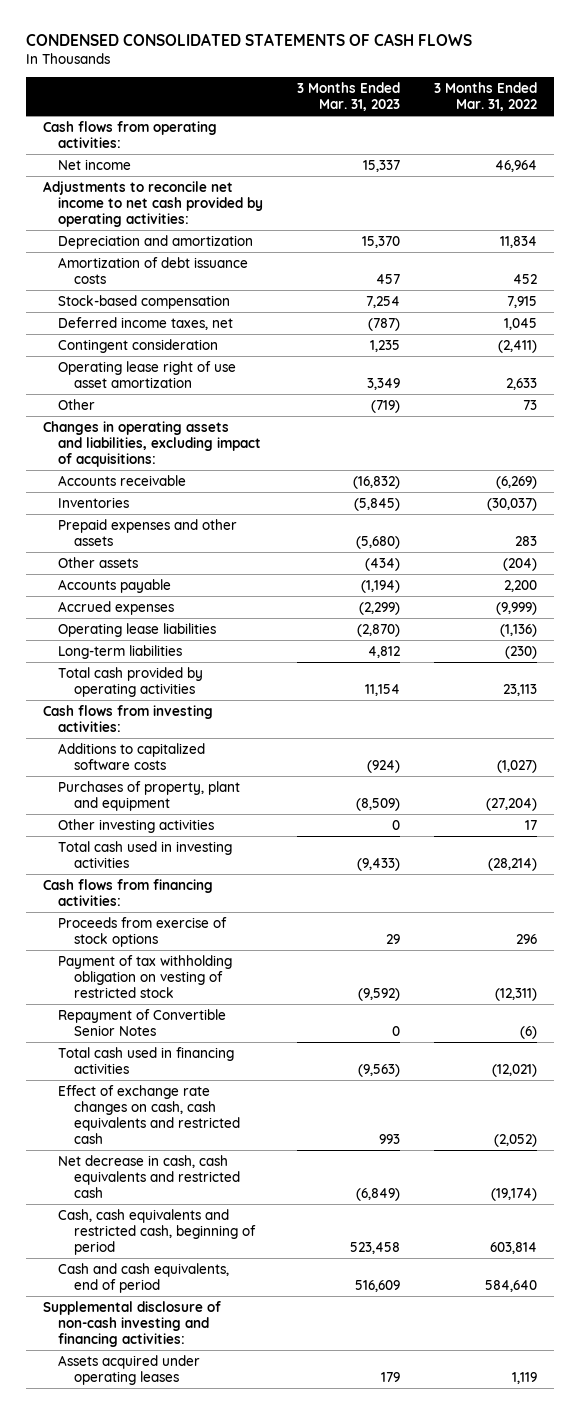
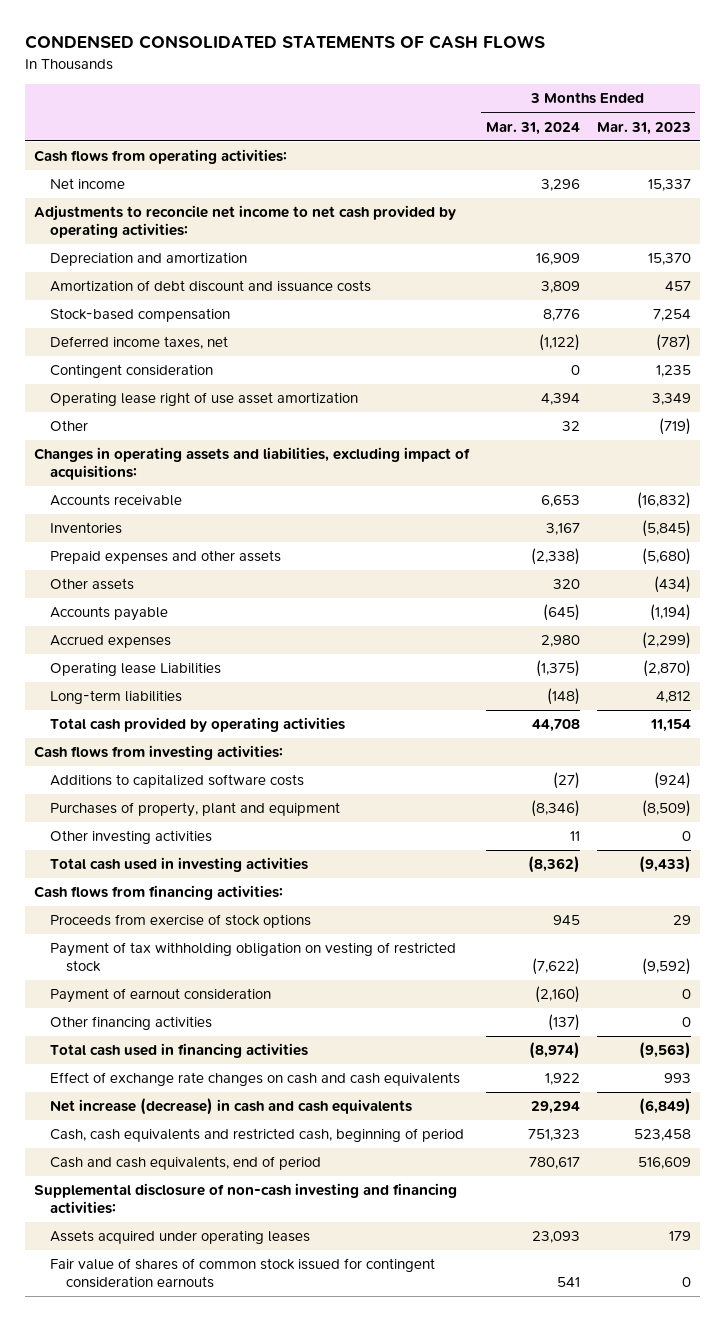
- | 3 Months Ended Mar. 31, 2023 | 3 Months Ended Mar. 31, 2022
+ | 3 Months Ended Mar. 31, 2024 | 3 Months Ended Mar. 31, 2023
- Amortization of debt issuance costs | 457 | 452
+ Amortization of debt discount and issuance costs | 3,809 | 457
- Operating lease liabilities | (2,870) | (1,136)
+ Operating lease Liabilities | (1,375) | (2,870)
- Repayment of Convertible Senior Notes | 0 | (6)
+ Payment of earnout consideration | (2,160) | 0
+ Other financing activities | (137) | 0
- Effect of exchange rate changes on cash, cash equivalents and restricted cash | 993 | (2,052)
- Net decrease in cash, cash equivalents and restricted cash | (6,849) | (19,174)
+ Effect of exchange rate changes on cash and cash equivalents | 1,922 | 993
+ Net increase (decrease) in cash and cash equivalents | 29,294 | (6,849)
+ Fair value of shares of common stock issued for contingent consideration earnouts | 541 | 0

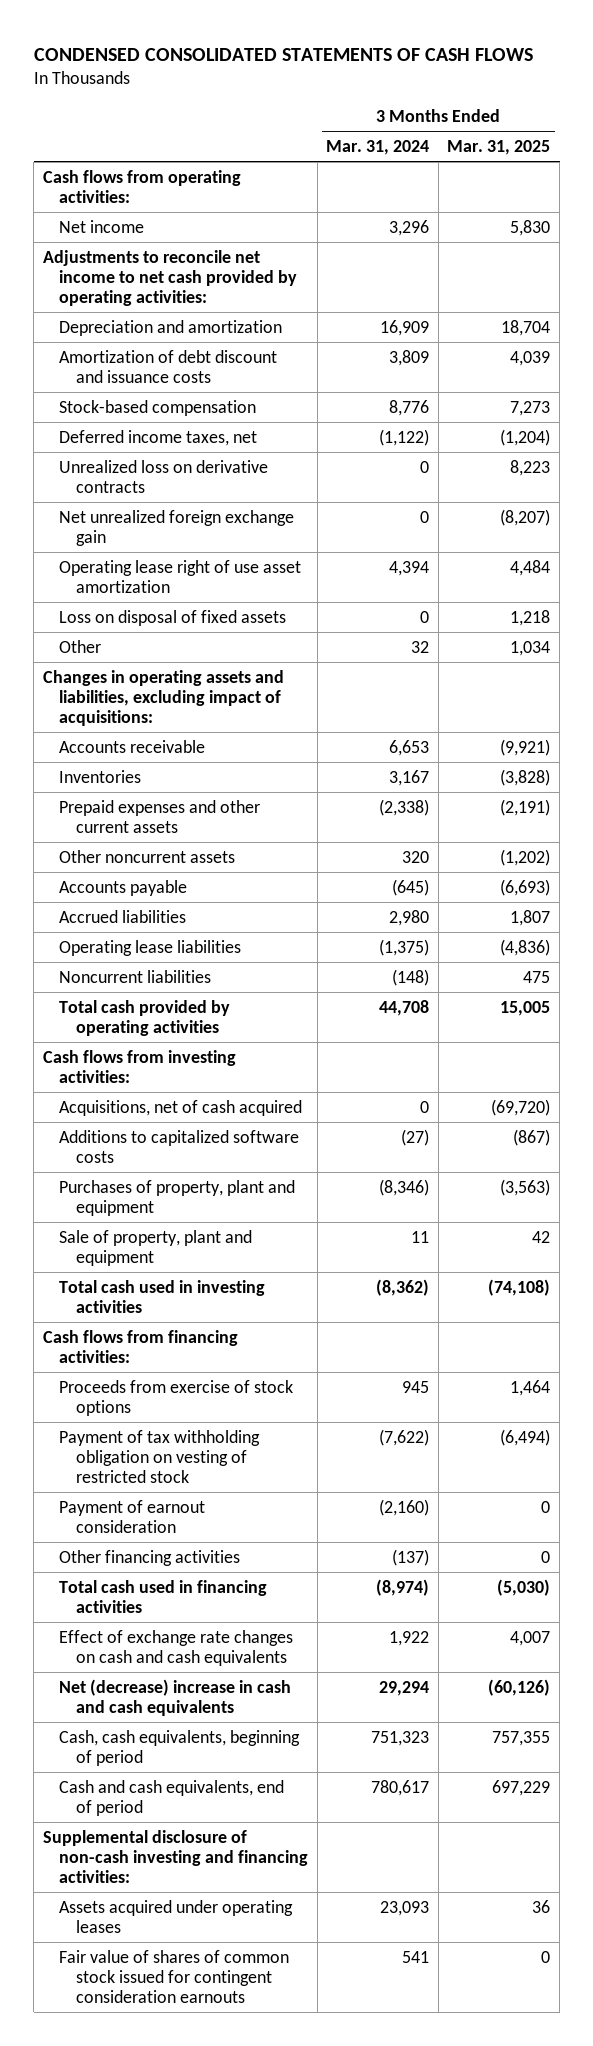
- | 3 Months Ended Mar. 31, 2024 | 3 Months Ended Mar. 31, 2023
+ | 3 Months Ended Mar. 31, 2024 | 3 Months Ended Mar. 31, 2025
- Contingent consideration | 0 | 1,235
+ Unrealized loss on derivative contracts | 0 | 8,223
+ Net unrealized foreign exchange gain | 0 | (8,207)
+ Loss on disposal of fixed assets | 0 | 1,218
- Prepaid expenses and other assets | (2,338) | (5,680)
- Other assets | 320 | (434)
+ Prepaid expenses and other current assets | (2,338) | (2,191)
+ Other noncurrent assets | 320 | (1,202)
- Accrued expenses | 2,980 | (2,299)
- Operating lease Liabilities | (1,375) | (2,870)
- Long-term liabilities | (148) | 4,812
+ Accrued liabilities | 2,980 | 1,807
+ Operating lease liabilities | (1,375) | (4,836)
+ Noncurrent liabilities | (148) | 475
+ Acquisitions, net of cash acquired | 0 | (69,720)
- Other investing activities | 11 | 0
+ Sale of property, plant and equipment | 11 | 42
- Net increase (decrease) in cash and cash equivalents | 29,294 | (6,849)
- Cash, cash equivalents and restricted cash, beginning of period | 751,323 | 523,458
+ Net (decrease) increase in cash and cash equivalents | 29,294 | (60,126)
+ Cash, cash equivalents, beginning of period | 751,323 | 757,355

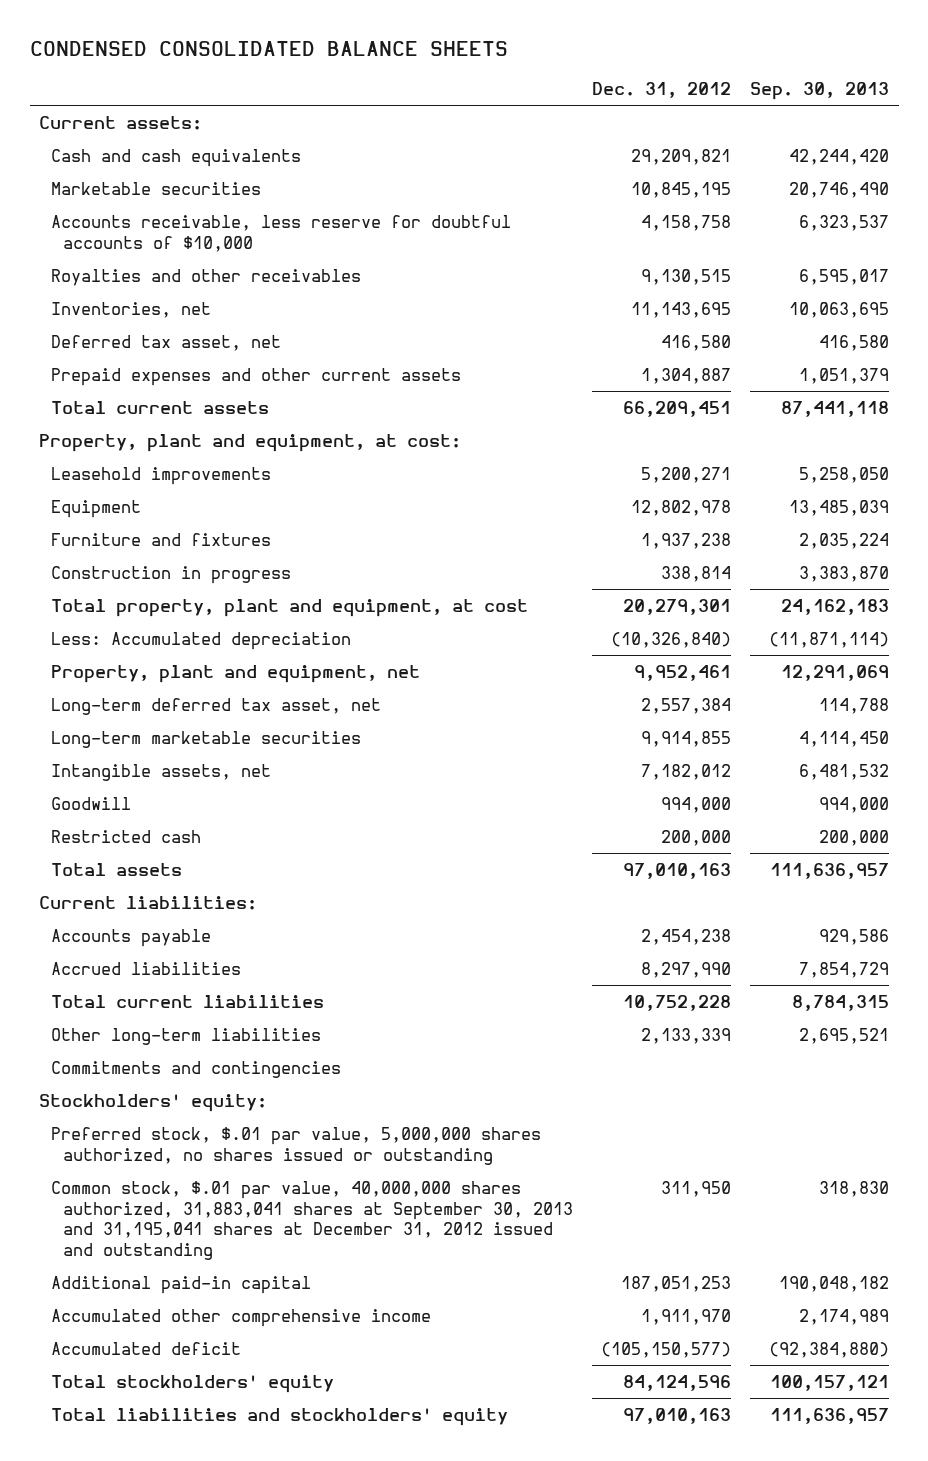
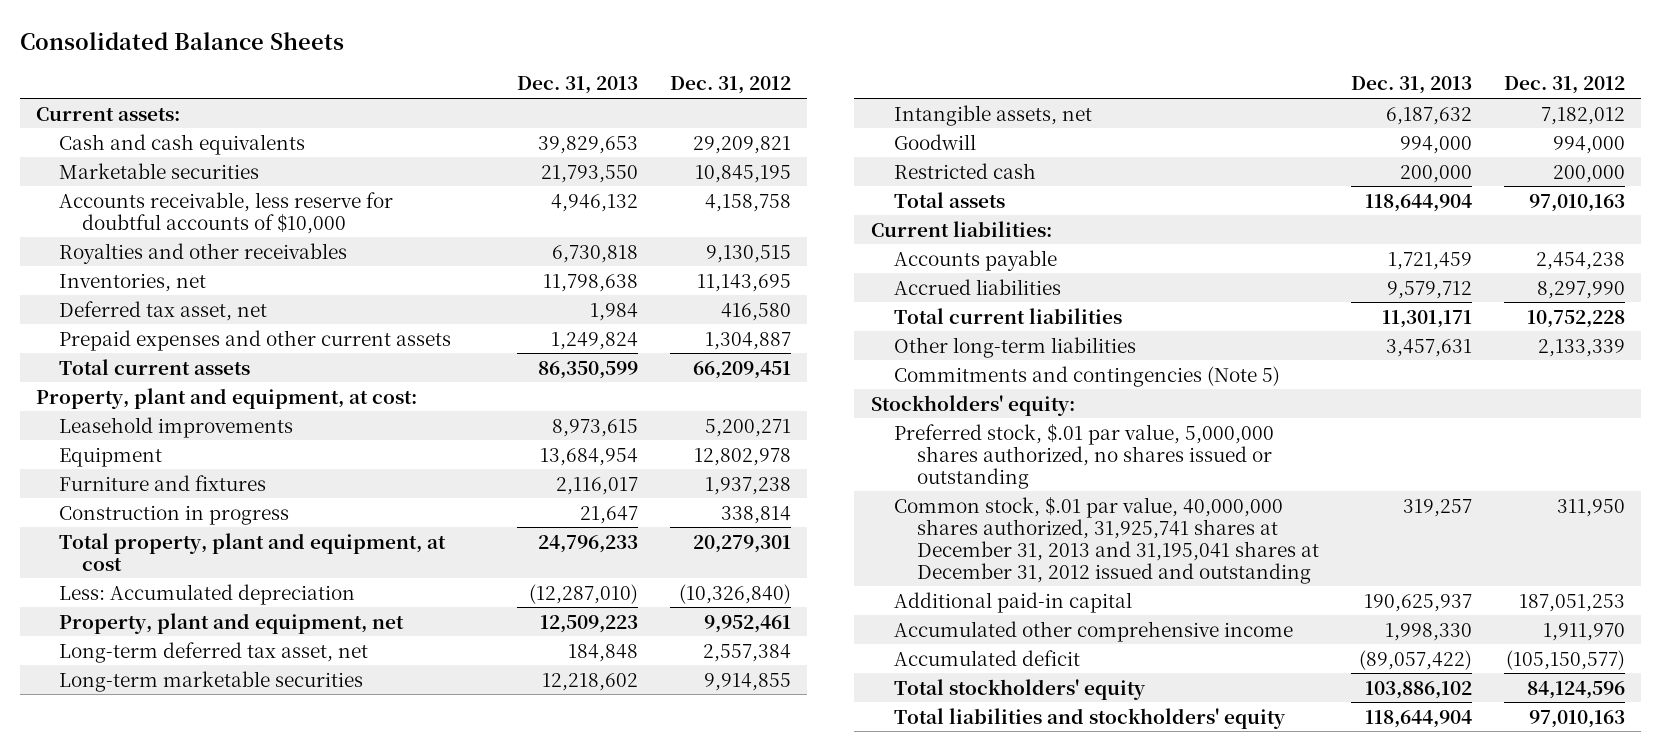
- CONDENSED CONSOLIDATED BALANCE SHEETS
+ Consolidated Balance Sheets
- | Dec. 31, 2012 | Sep. 30, 2013
+ | Dec. 31, 2013 | Dec. 31, 2012
- Commitments and contingencies
+ Commitments and contingencies (Note 5)
- Common stock, $.01 par value, 40,000,000 shares authorized, 31,883,041 shares at September 30, 2013 and 31,195,041 shares at December 31, 2012 issued and outstanding | 311,950 | 318,830
+ Common stock, $.01 par value, 40,000,000 shares authorized, 31,925,741 shares at December 31, 2013 and 31,195,041 shares at December 31, 2012 issued and outstanding | 319,257 | 311,950

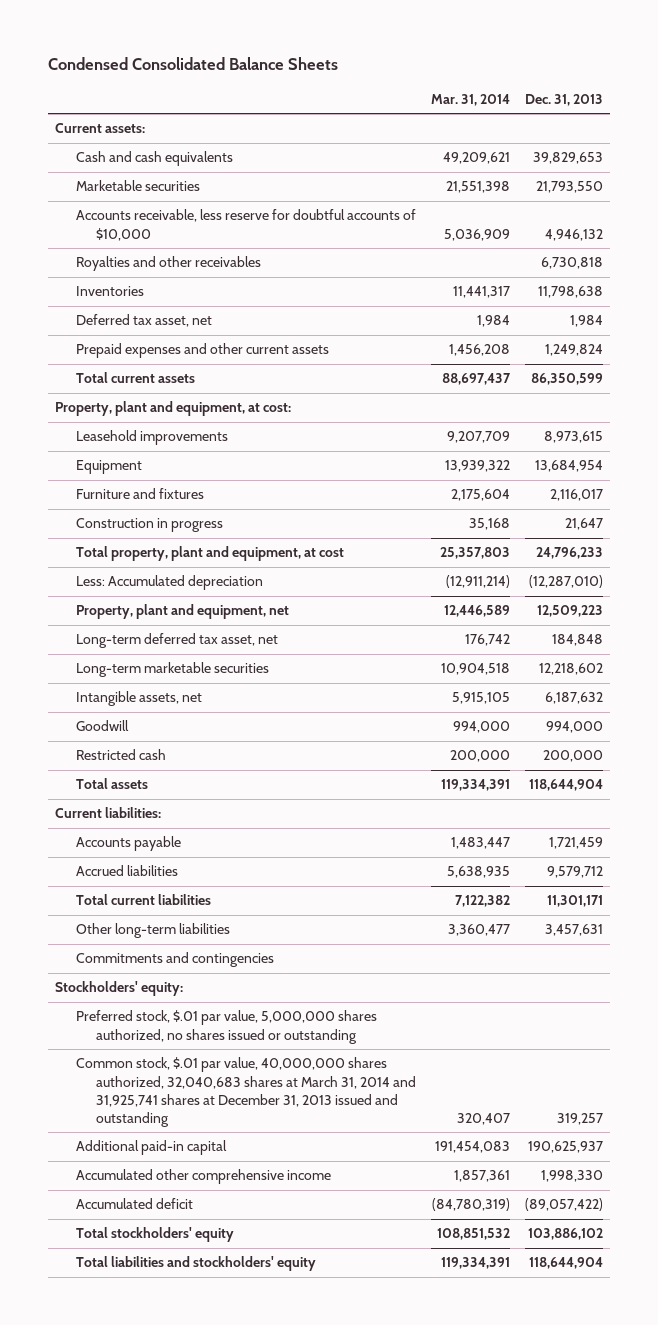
- Consolidated Balance Sheets
+ Condensed Consolidated Balance Sheets
- | Dec. 31, 2013 | Dec. 31, 2012
+ | Mar. 31, 2014 | Dec. 31, 2013
- Inventories, net | 11,798,638 | 11,143,695
+ Inventories | 11,441,317 | 11,798,638
- Commitments and contingencies (Note 5)
+ Commitments and contingencies
- Common stock, $.01 par value, 40,000,000 shares authorized, 31,925,741 shares at December 31, 2013 and 31,195,041 shares at December 31, 2012 issued and outstanding | 319,257 | 311,950
+ Common stock, $.01 par value, 40,000,000 shares authorized, 32,040,683 shares at March 31, 2014 and 31,925,741 shares at December 31, 2013 issued and outstanding | 320,407 | 319,257

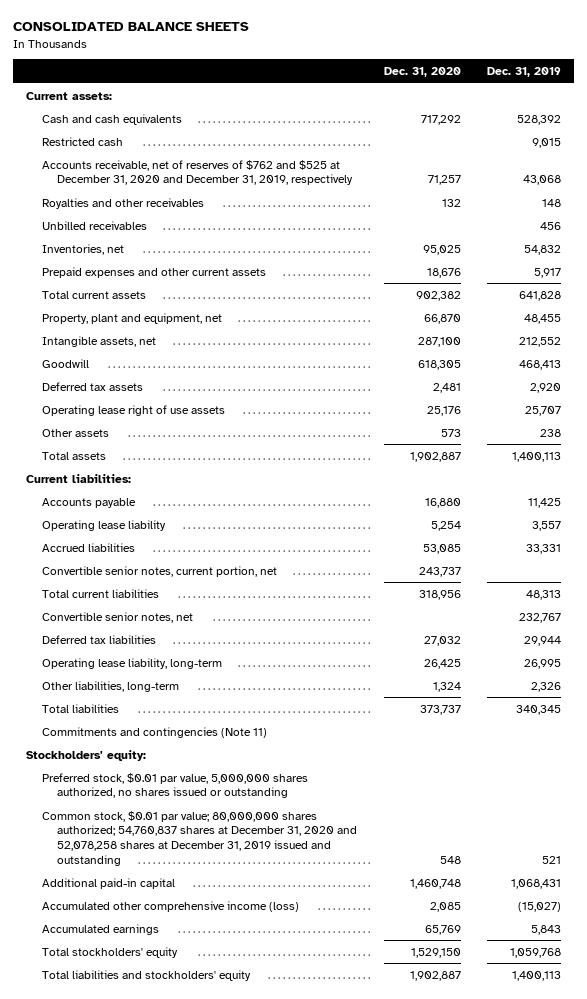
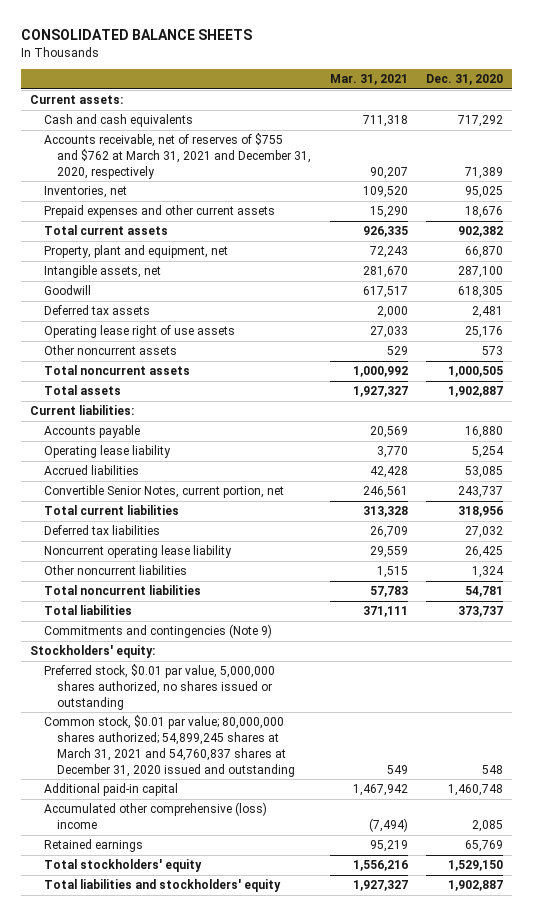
- | Dec. 31, 2020 | Dec. 31, 2019
+ | Mar. 31, 2021 | Dec. 31, 2020
- Restricted cash | | 9,015
- Accounts receivable, net of reserves of $762 and $525 at December 31, 2020 and December 31, 2019, respectively | 71,257 | 43,068
- Royalties and other receivables | 132 | 148
- Unbilled receivables | | 456
+ Accounts receivable, net of reserves of $755 and $762 at March 31, 2021 and December 31, 2020, respectively | 90,207 | 71,389
- Other assets | 573 | 238
+ Other noncurrent assets | 529 | 573
+ Total noncurrent assets | 1,000,992 | 1,000,505
- Convertible senior notes, current portion, net | 243,737 |
+ Convertible Senior Notes, current portion, net | 246,561 | 243,737
- Convertible senior notes, net | | 232,767
- Operating lease liability, long-term | 26,425 | 26,995
- Other liabilities, long-term | 1,324 | 2,326
+ Noncurrent operating lease liability | 29,559 | 26,425
+ Other noncurrent liabilities | 1,515 | 1,324
+ Total noncurrent liabilities | 57,783 | 54,781
- Commitments and contingencies (Note 11)
+ Commitments and contingencies (Note 9)
- Common stock, $0.01 par value; 80,000,000 shares authorized; 54,760,837 shares at December 31, 2020 and 52,078,258 shares at December 31, 2019 issued and outstanding | 548 | 521
+ Common stock, $0.01 par value; 80,000,000 shares authorized; 54,899,245 shares at March 31, 2021 and 54,760,837 shares at December 31, 2020 issued and outstanding | 549 | 548
- Accumulated other comprehensive income (loss) | 2,085 | (15,027)
- Accumulated earnings | 65,769 | 5,843
+ Accumulated other comprehensive (loss) income | (7,494) | 2,085
+ Retained earnings | 95,219 | 65,769

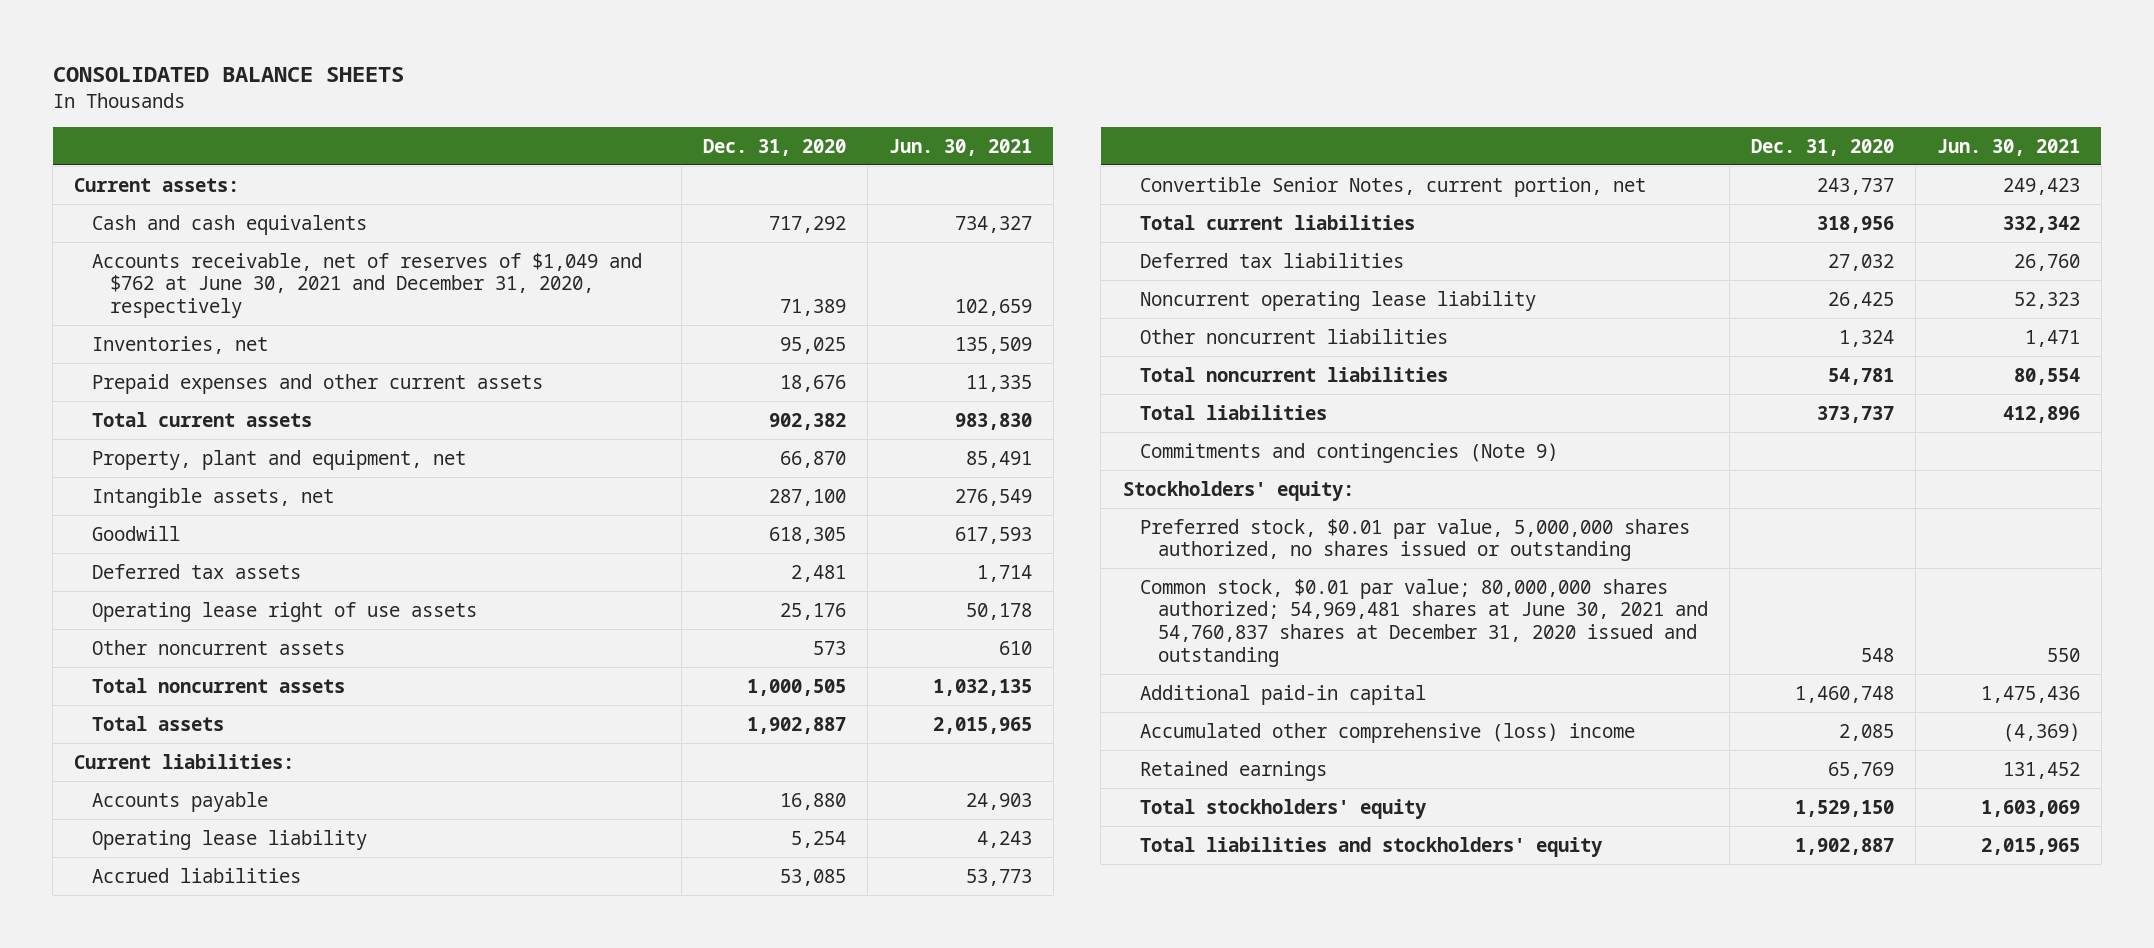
- | Mar. 31, 2021 | Dec. 31, 2020
+ | Dec. 31, 2020 | Jun. 30, 2021
- Accounts receivable, net of reserves of $755 and $762 at March 31, 2021 and December 31, 2020, respectively | 90,207 | 71,389
+ Accounts receivable, net of reserves of $1,049 and $762 at June 30, 2021 and December 31, 2020, respectively | 71,389 | 102,659
- Common stock, $0.01 par value; 80,000,000 shares authorized; 54,899,245 shares at March 31, 2021 and 54,760,837 shares at December 31, 2020 issued and outstanding | 549 | 548
+ Common stock, $0.01 par value; 80,000,000 shares authorized; 54,969,481 shares at June 30, 2021 and 54,760,837 shares at December 31, 2020 issued and outstanding | 548 | 550

